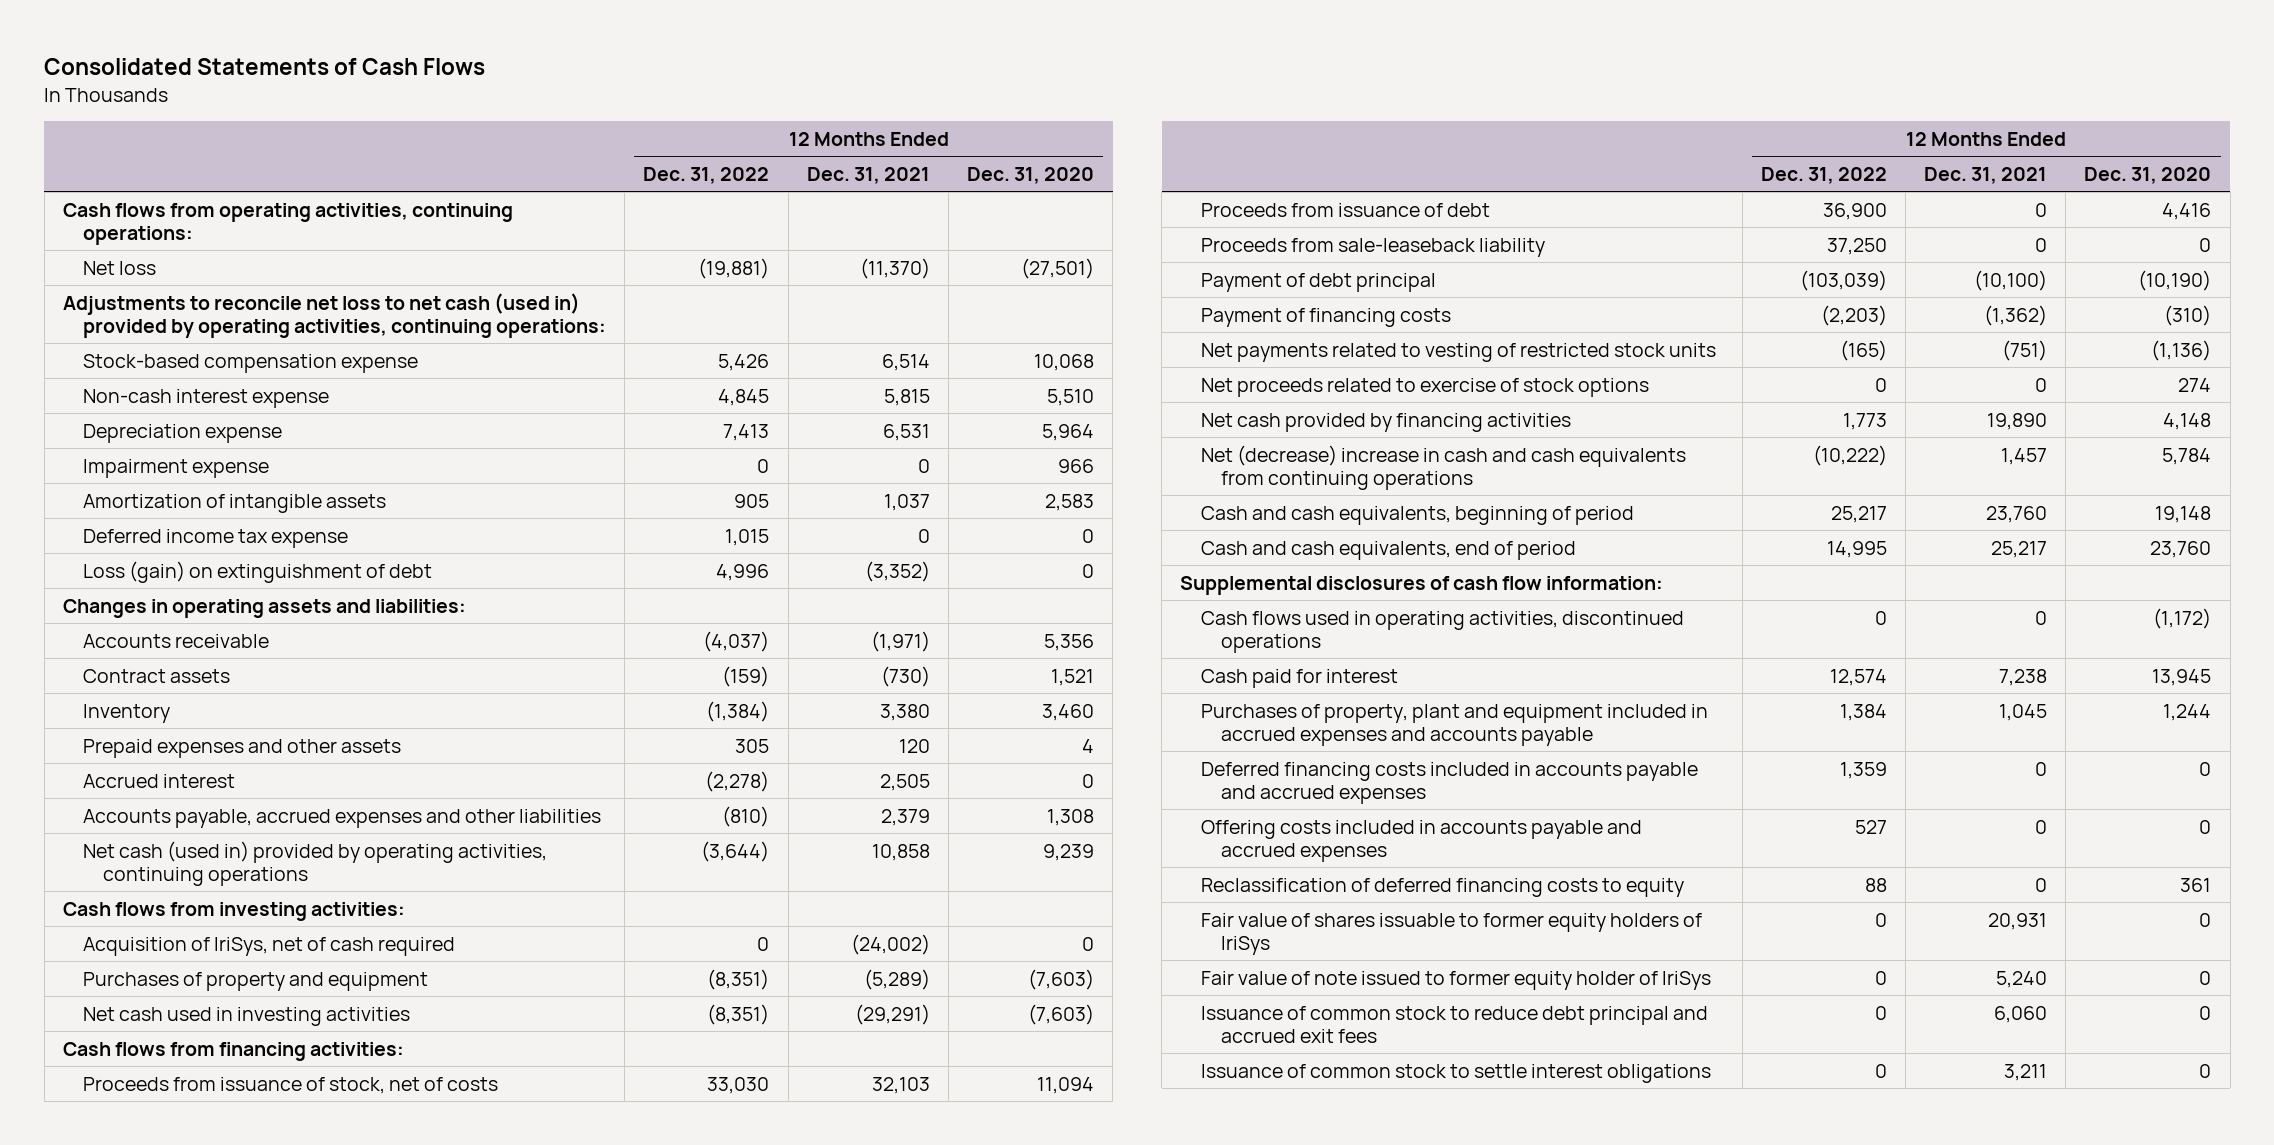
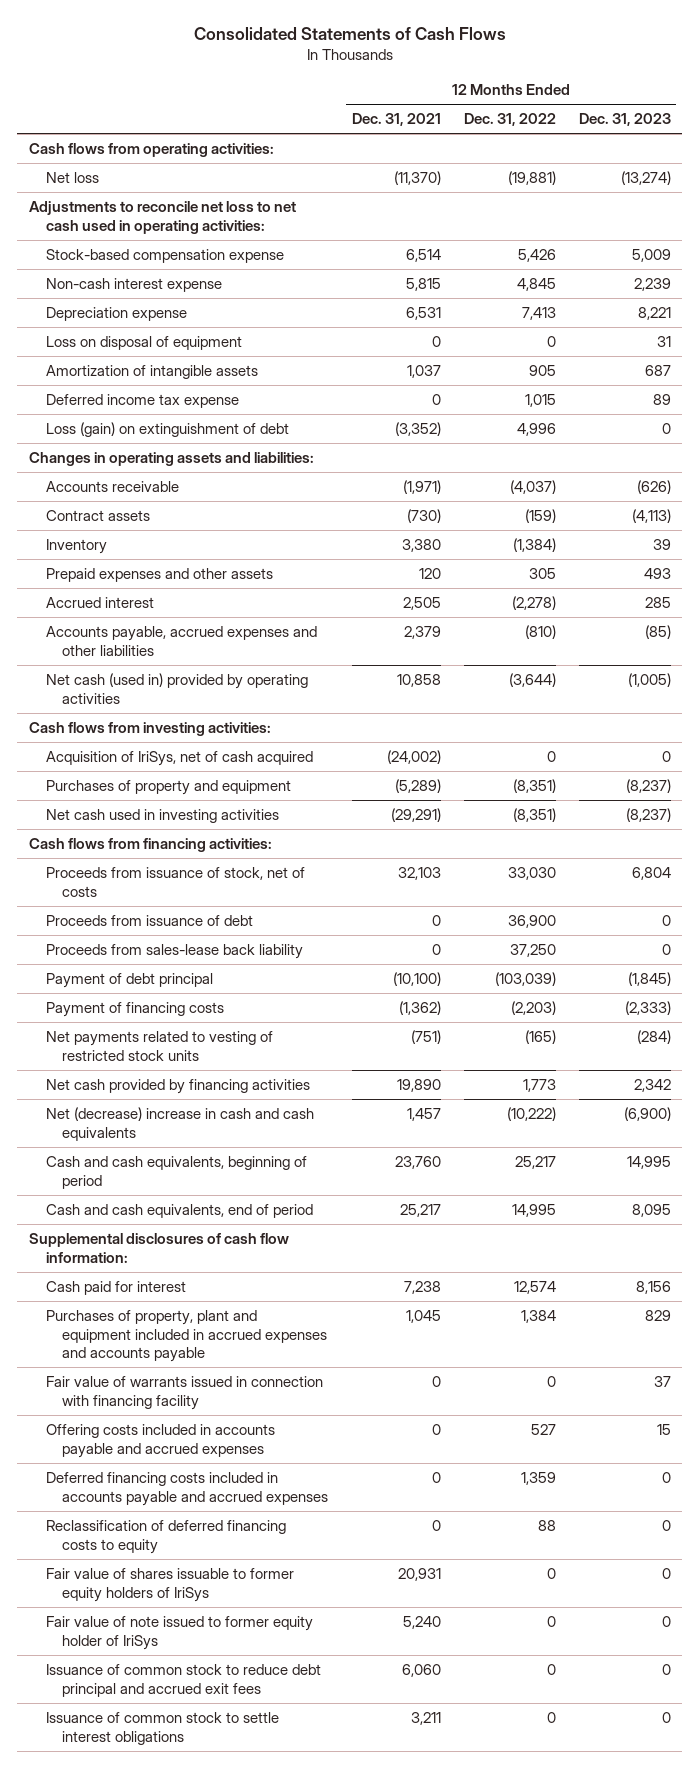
- | 12 Months Ended Dec. 31, 2022 | 12 Months Ended Dec. 31, 2021 | 12 Months Ended Dec. 31, 2020
+ | 12 Months Ended Dec. 31, 2021 | 12 Months Ended Dec. 31, 2022 | 12 Months Ended Dec. 31, 2023
- Cash flows from operating activities, continuing operations:
+ Cash flows from operating activities:
- Adjustments to reconcile net loss to net cash (used in) provided by operating activities, continuing operations:
+ Adjustments to reconcile net loss to net cash used in operating activities:
- Impairment expense | 0 | 0 | 966
+ Loss on disposal of equipment | 0 | 0 | 31
- Net cash (used in) provided by operating activities, continuing operations | (3,644) | 10,858 | 9,239
+ Net cash (used in) provided by operating activities | 10,858 | (3,644) | (1,005)
- Acquisition of IriSys, net of cash required | 0 | (24,002) | 0
+ Acquisition of IriSys, net of cash acquired | (24,002) | 0 | 0
- Proceeds from sale-leaseback liability | 37,250 | 0 | 0
+ Proceeds from sales-lease back liability | 0 | 37,250 | 0
- Net proceeds related to exercise of stock options | 0 | 0 | 274
- Net (decrease) increase in cash and cash equivalents from continuing operations | (10,222) | 1,457 | 5,784
+ Net (decrease) increase in cash and cash equivalents | 1,457 | (10,222) | (6,900)
- Cash flows used in operating activities, discontinued operations | 0 | 0 | (1,172)
+ Fair value of warrants issued in connection with financing facility | 0 | 0 | 37
moved down: Deferred financing costs included in accounts payable and accrued expenses | 0 | 1,359 | 0

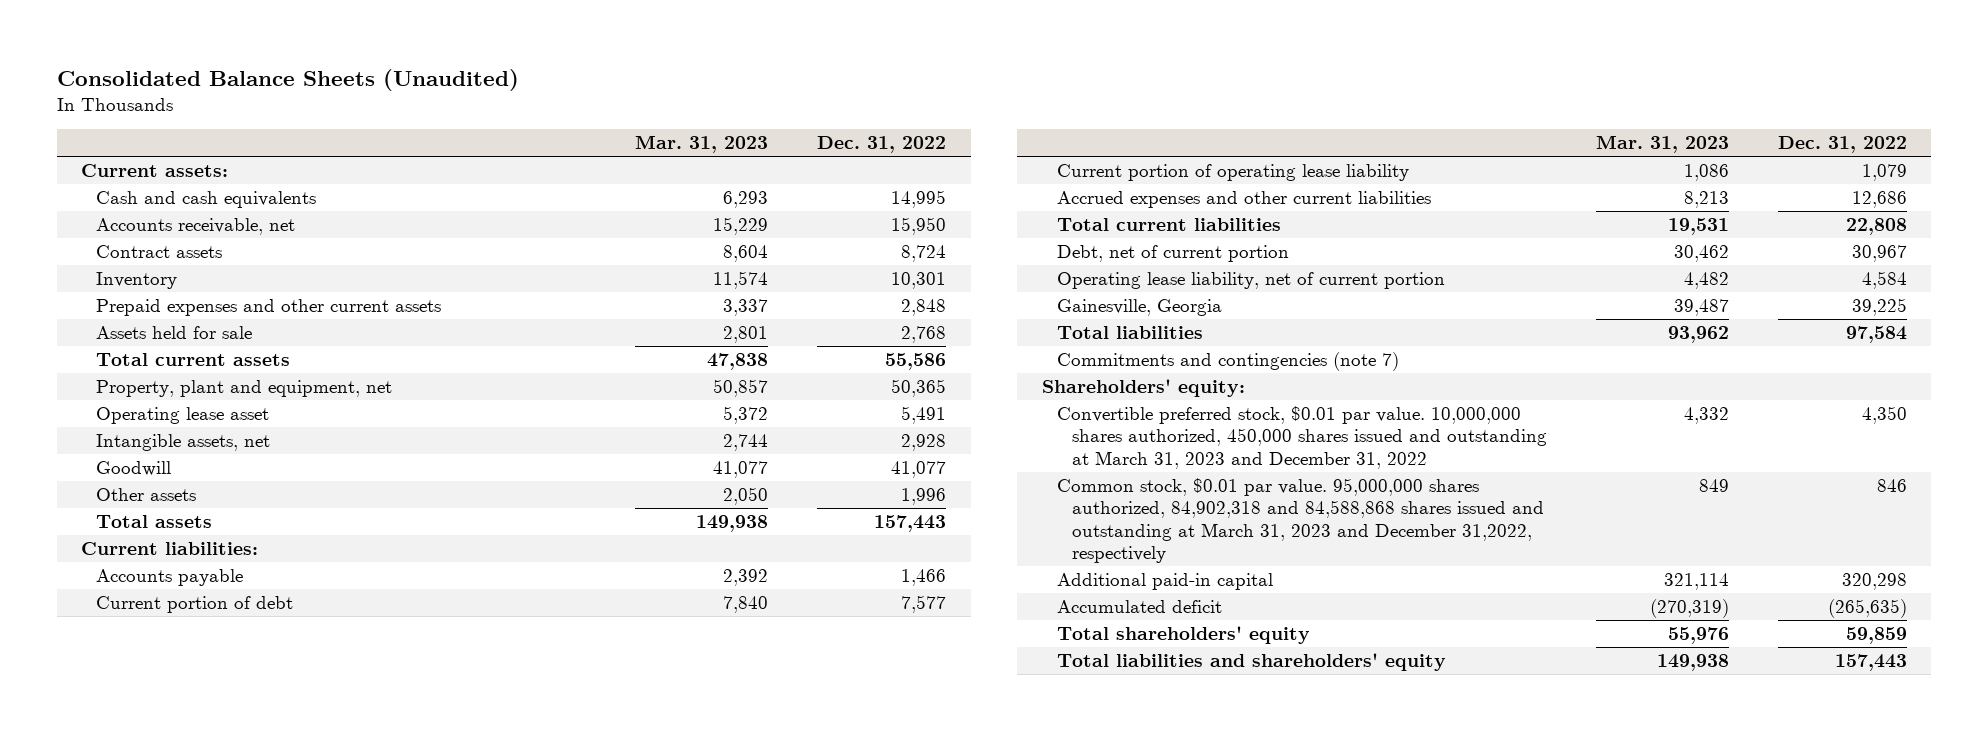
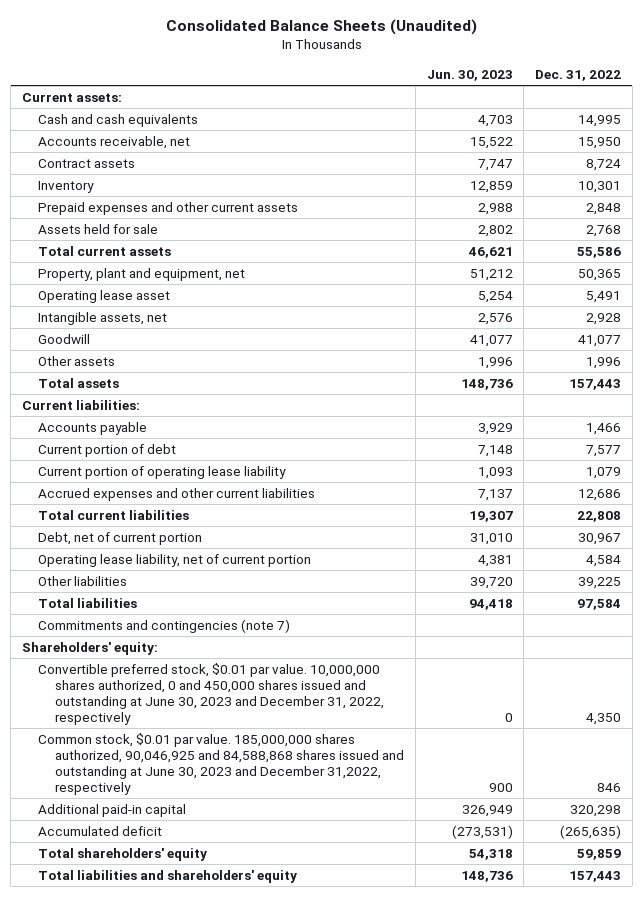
- | Mar. 31, 2023 | Dec. 31, 2022
+ | Jun. 30, 2023 | Dec. 31, 2022
- Gainesville, Georgia | 39,487 | 39,225
+ Other liabilities | 39,720 | 39,225
- Convertible preferred stock, $0.01 par value. 10,000,000 shares authorized, 450,000 shares issued and outstanding at March 31, 2023 and December 31, 2022 | 4,332 | 4,350
- Common stock, $0.01 par value. 95,000,000 shares authorized, 84,902,318 and 84,588,868 shares issued and outstanding at March 31, 2023 and December 31,2022, respectively | 849 | 846
+ Convertible preferred stock, $0.01 par value. 10,000,000 shares authorized, 0 and 450,000 shares issued and outstanding at June 30, 2023 and December 31, 2022, respectively | 0 | 4,350
+ Common stock, $0.01 par value. 185,000,000 shares authorized, 90,046,925 and 84,588,868 shares issued and outstanding at June 30, 2023 and December 31,2022, respectively | 900 | 846

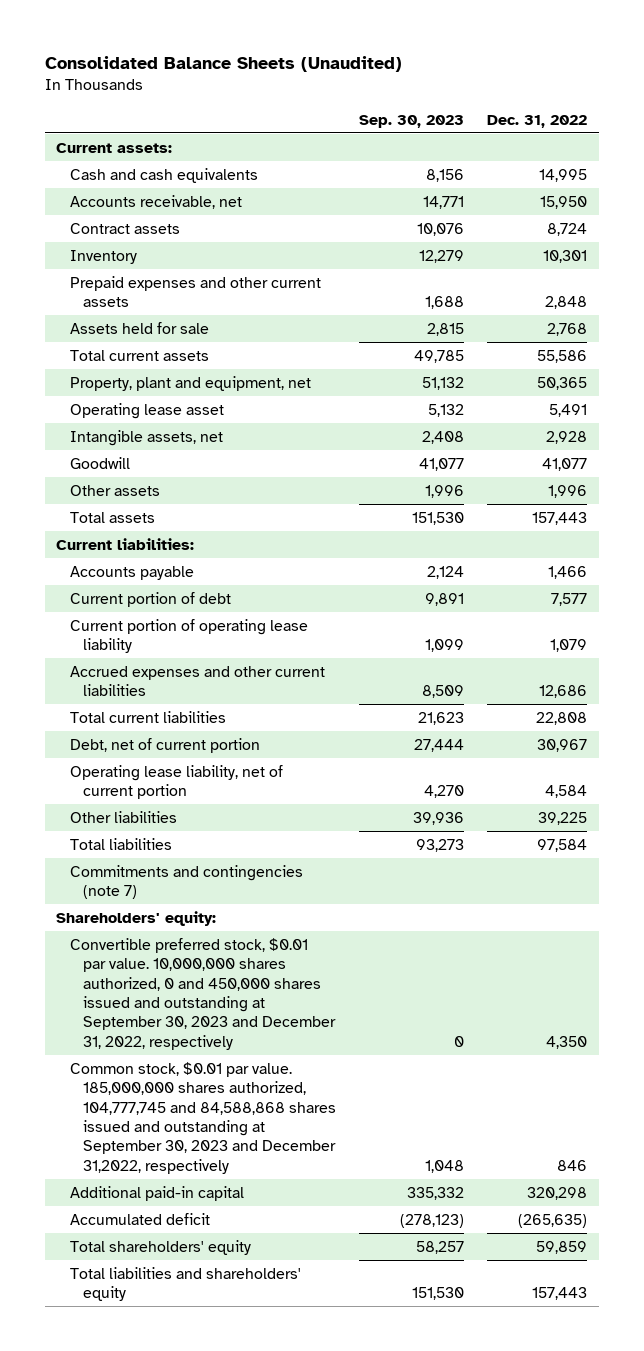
- | Jun. 30, 2023 | Dec. 31, 2022
+ | Sep. 30, 2023 | Dec. 31, 2022
- Convertible preferred stock, $0.01 par value. 10,000,000 shares authorized, 0 and 450,000 shares issued and outstanding at June 30, 2023 and December 31, 2022, respectively | 0 | 4,350
- Common stock, $0.01 par value. 185,000,000 shares authorized, 90,046,925 and 84,588,868 shares issued and outstanding at June 30, 2023 and December 31,2022, respectively | 900 | 846
+ Convertible preferred stock, $0.01 par value. 10,000,000 shares authorized, 0 and 450,000 shares issued and outstanding at September 30, 2023 and December 31, 2022, respectively | 0 | 4,350
+ Common stock, $0.01 par value. 185,000,000 shares authorized, 104,777,745 and 84,588,868 shares issued and outstanding at September 30, 2023 and December 31,2022, respectively | 1,048 | 846

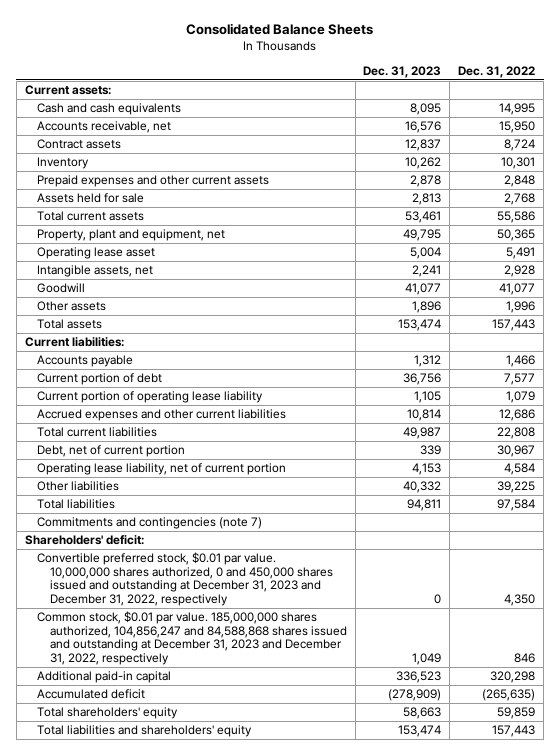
- Consolidated Balance Sheets (Unaudited)
+ Consolidated Balance Sheets
- | Sep. 30, 2023 | Dec. 31, 2022
+ | Dec. 31, 2023 | Dec. 31, 2022
- Shareholders' equity:
- Convertible preferred stock, $0.01 par value. 10,000,000 shares authorized, 0 and 450,000 shares issued and outstanding at September 30, 2023 and December 31, 2022, respectively | 0 | 4,350
- Common stock, $0.01 par value. 185,000,000 shares authorized, 104,777,745 and 84,588,868 shares issued and outstanding at September 30, 2023 and December 31,2022, respectively | 1,048 | 846
+ Shareholders' deficit:
+ Convertible preferred stock, $0.01 par value. 10,000,000 shares authorized, 0 and 450,000 shares issued and outstanding at December 31, 2023 and December 31, 2022, respectively | 0 | 4,350
+ Common stock, $0.01 par value. 185,000,000 shares authorized, 104,856,247 and 84,588,868 shares issued and outstanding at December 31, 2023 and December 31, 2022, respectively | 1,049 | 846

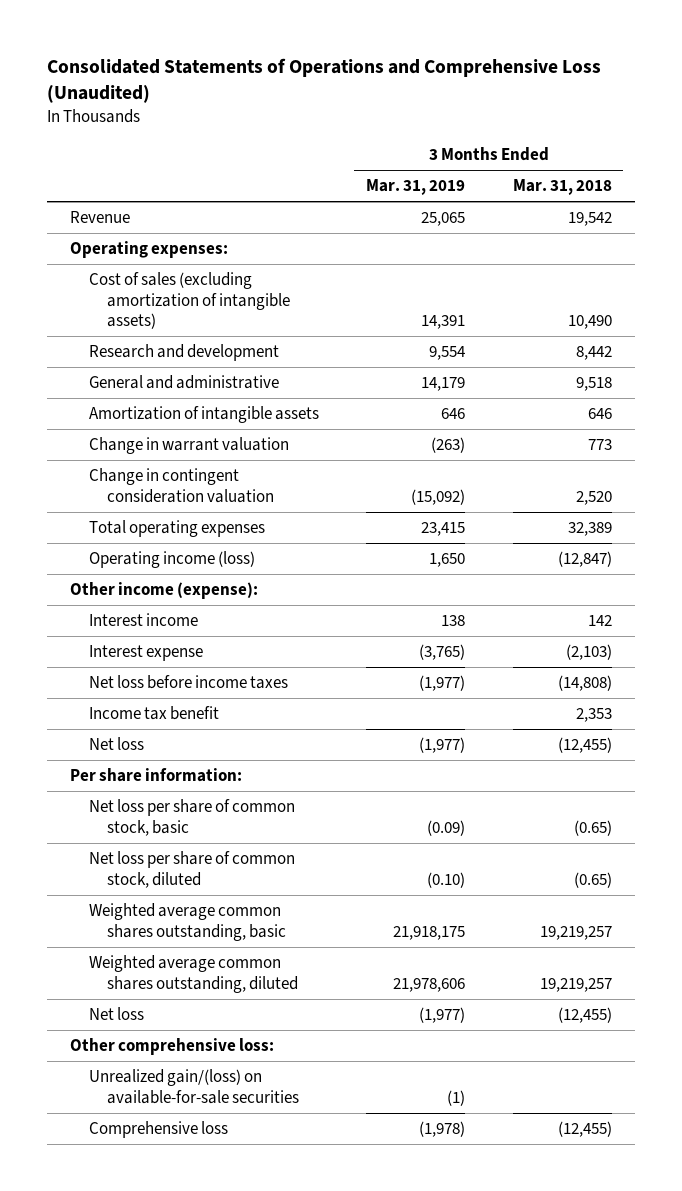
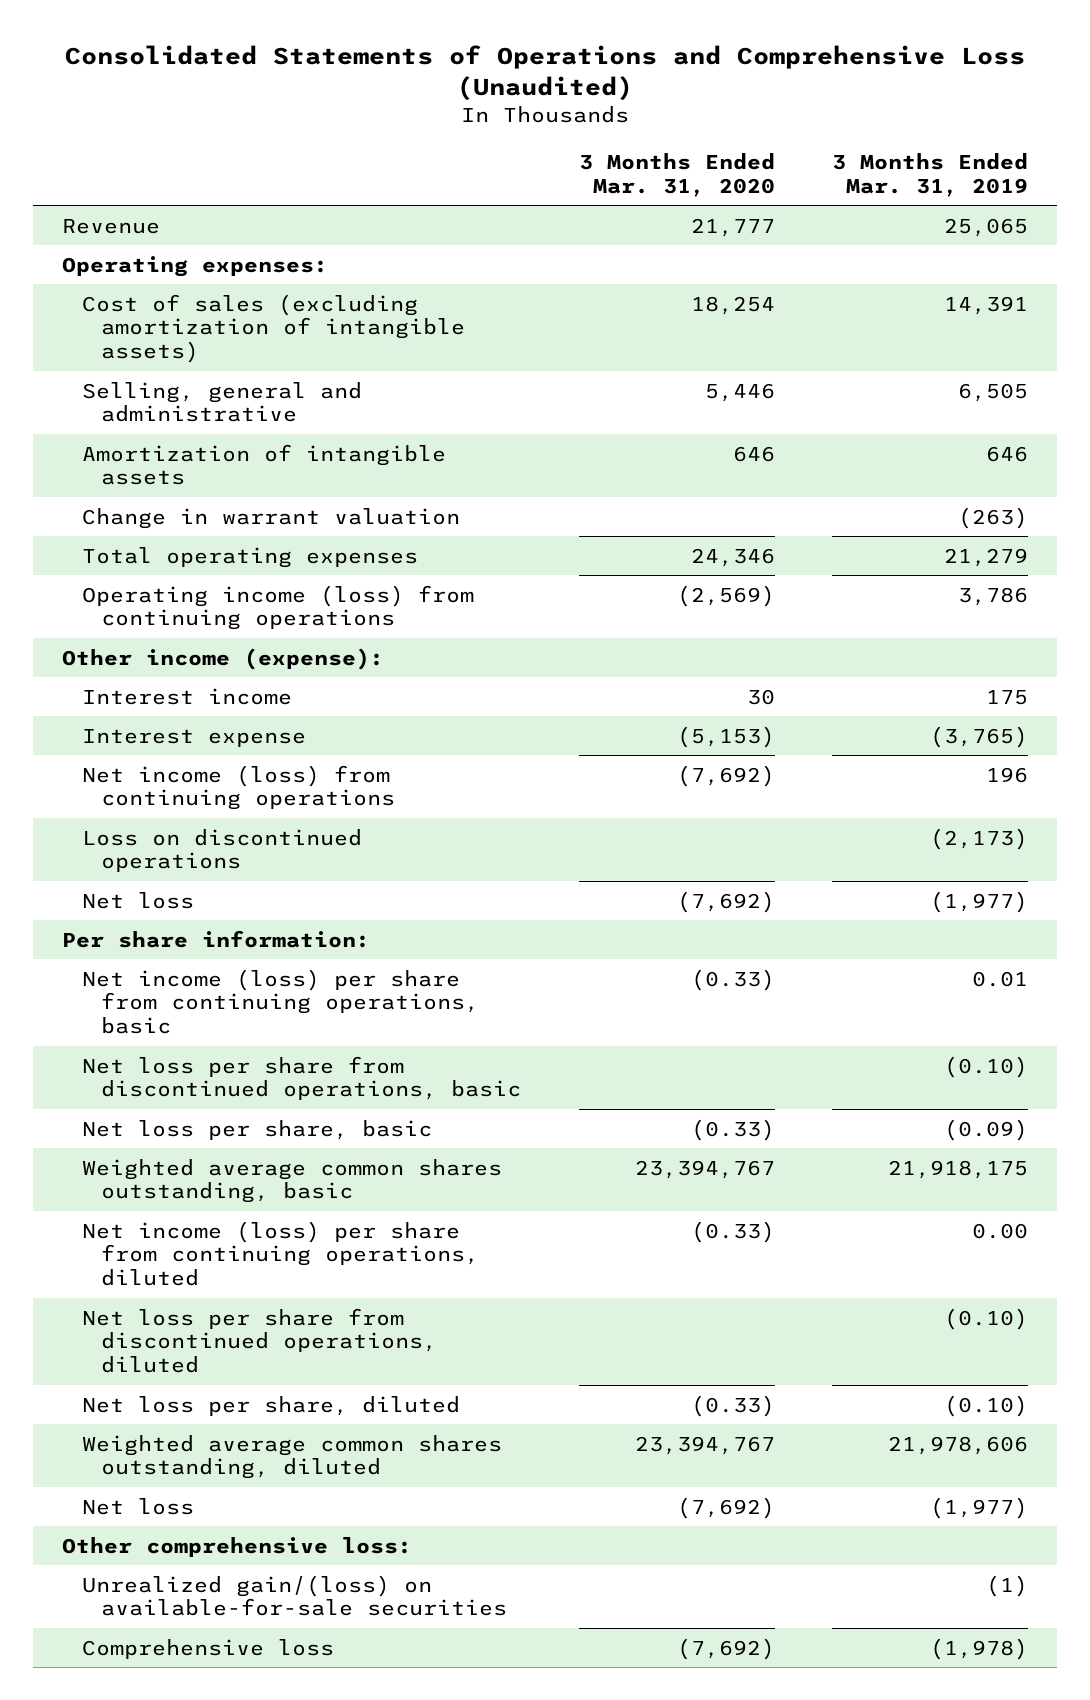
- | 3 Months Ended Mar. 31, 2019 | 3 Months Ended Mar. 31, 2018
+ | 3 Months Ended Mar. 31, 2020 | 3 Months Ended Mar. 31, 2019
- Research and development | 9,554 | 8,442
- General and administrative | 14,179 | 9,518
+ Selling, general and administrative | 5,446 | 6,505
- Change in contingent consideration valuation | (15,092) | 2,520
- Total operating expenses | 23,415 | 32,389
- Operating income (loss) | 1,650 | (12,847)
+ Total operating expenses | 24,346 | 21,279
+ Operating income (loss) from continuing operations | (2,569) | 3,786
- Interest income | 138 | 142
+ Interest income | 30 | 175
- Net loss before income taxes | (1,977) | (14,808)
- Income tax benefit | | 2,353
+ Net income (loss) from continuing operations | (7,692) | 196
+ Loss on discontinued operations | | (2,173)
- Net loss per share of common stock, basic | (0.09) | (0.65)
- Net loss per share of common stock, diluted | (0.10) | (0.65)
+ Net income (loss) per share from continuing operations, basic | (0.33) | 0.01
+ Net loss per share from discontinued operations, basic | | (0.10)
+ Net loss per share, basic | (0.33) | (0.09)
+ Net income (loss) per share from continuing operations, diluted | (0.33) | 0.00
+ Net loss per share from discontinued operations, diluted | | (0.10)
+ Net loss per share, diluted | (0.33) | (0.10)

